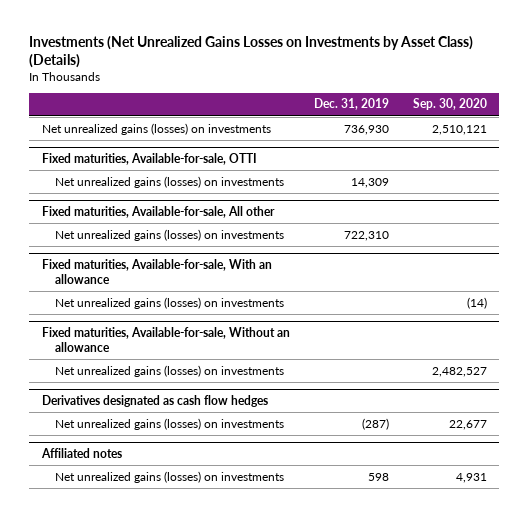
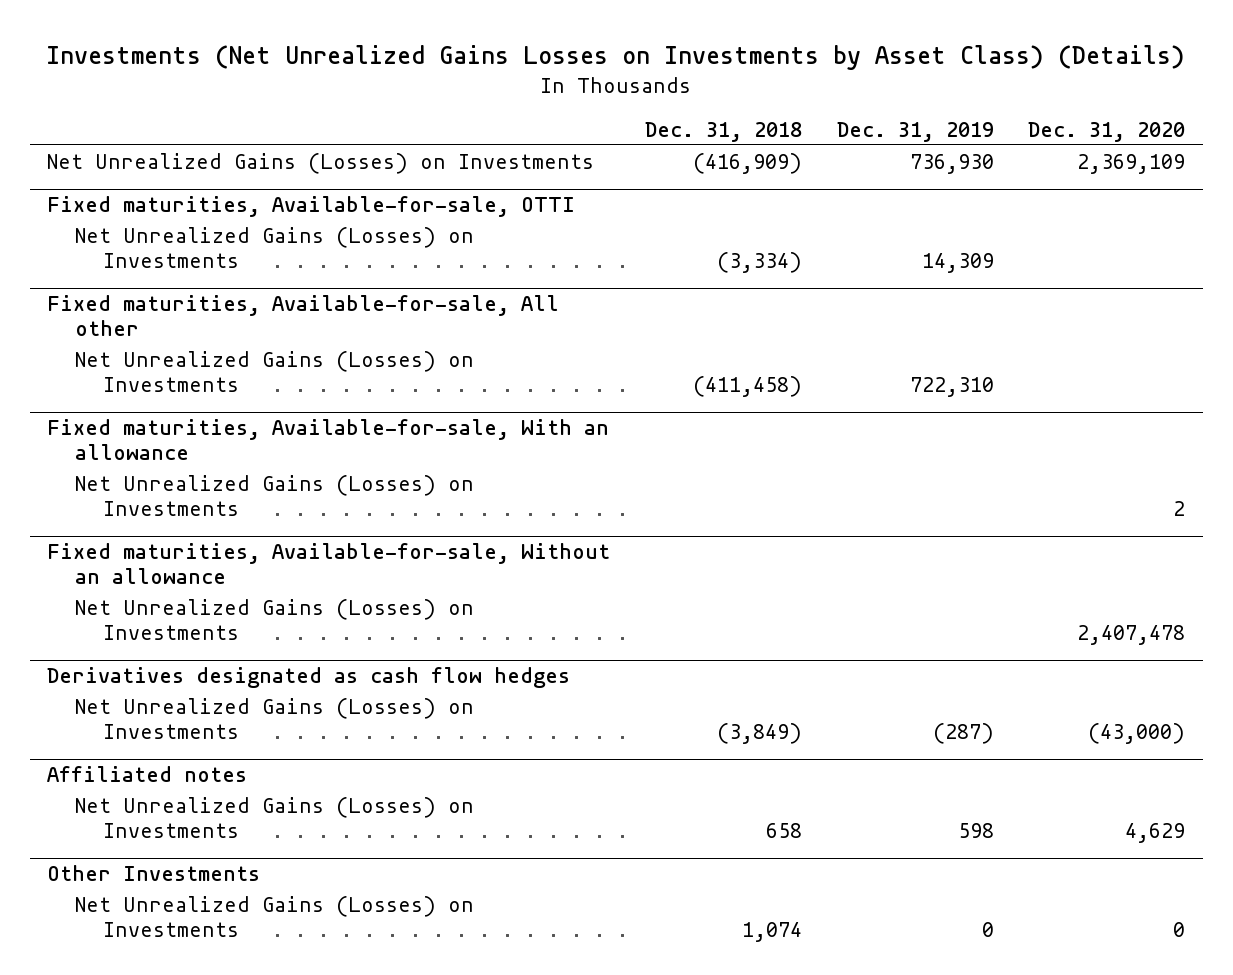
- | Dec. 31, 2019 | Sep. 30, 2020
+ | Dec. 31, 2018 | Dec. 31, 2019 | Dec. 31, 2020
- Net unrealized gains (losses) on investments | 736,930 | 2,510,121
+ Net Unrealized Gains (Losses) on Investments | (416,909) | 736,930 | 2,369,109
@ Fixed maturities, Available-for-sale, OTTI
- Net unrealized gains (losses) on investments | 14,309 |
+ Net Unrealized Gains (Losses) on Investments | (3,334) | 14,309 |
@ Fixed maturities, Available-for-sale, All other
- Net unrealized gains (losses) on investments | 722,310 |
+ Net Unrealized Gains (Losses) on Investments | (411,458) | 722,310 |
@ Fixed maturities, Available-for-sale, With an allowance
- Net unrealized gains (losses) on investments | | (14)
+ Net Unrealized Gains (Losses) on Investments | | | 2
@ Fixed maturities, Available-for-sale, Without an allowance
- Net unrealized gains (losses) on investments | | 2,482,527
+ Net Unrealized Gains (Losses) on Investments | | | 2,407,478
@ Derivatives designated as cash flow hedges
- Net unrealized gains (losses) on investments | (287) | 22,677
+ Net Unrealized Gains (Losses) on Investments | (3,849) | (287) | (43,000)
@ Affiliated notes
- Net unrealized gains (losses) on investments | 598 | 4,931
+ Net Unrealized Gains (Losses) on Investments | 658 | 598 | 4,629
+ Other Investments
+ Net Unrealized Gains (Losses) on Investments | 1,074 | 0 | 0

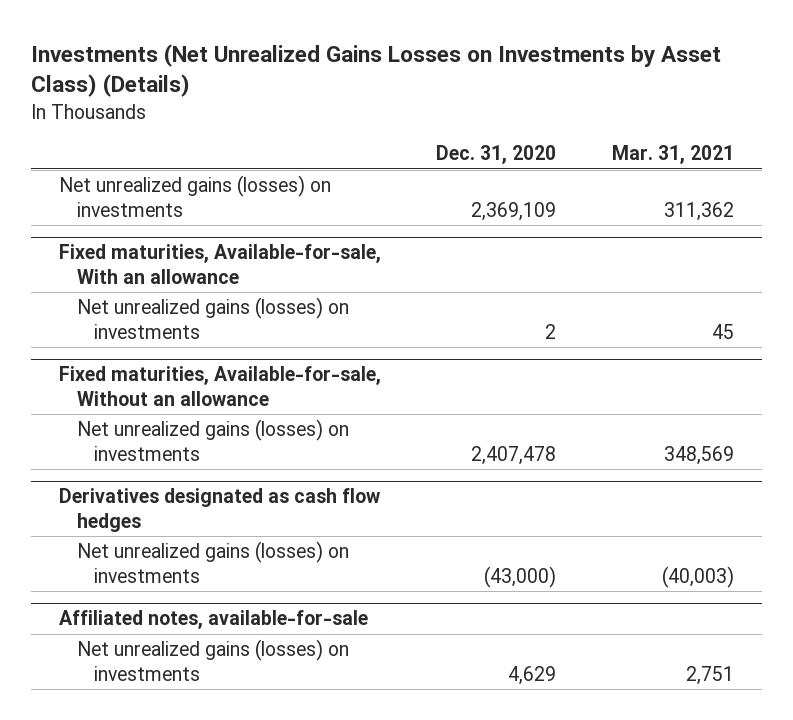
- | Dec. 31, 2018 | Dec. 31, 2019 | Dec. 31, 2020
+ | Dec. 31, 2020 | Mar. 31, 2021
- Net Unrealized Gains (Losses) on Investments | (416,909) | 736,930 | 2,369,109
- Fixed maturities, Available-for-sale, OTTI
- Net Unrealized Gains (Losses) on Investments | (3,334) | 14,309 |
- Fixed maturities, Available-for-sale, All other
- Net Unrealized Gains (Losses) on Investments | (411,458) | 722,310 |
+ Net unrealized gains (losses) on investments | 2,369,109 | 311,362
@ Fixed maturities, Available-for-sale, With an allowance
- Net Unrealized Gains (Losses) on Investments | | | 2
+ Net unrealized gains (losses) on investments | 2 | 45
@ Fixed maturities, Available-for-sale, Without an allowance
- Net Unrealized Gains (Losses) on Investments | | | 2,407,478
+ Net unrealized gains (losses) on investments | 2,407,478 | 348,569
@ Derivatives designated as cash flow hedges
- Net Unrealized Gains (Losses) on Investments | (3,849) | (287) | (43,000)
- Affiliated notes
- Net Unrealized Gains (Losses) on Investments | 658 | 598 | 4,629
- Other Investments
- Net Unrealized Gains (Losses) on Investments | 1,074 | 0 | 0
@ Derivatives designated as cash flow hedges
+ Net unrealized gains (losses) on investments | (43,000) | (40,003)
+ Affiliated notes, available-for-sale
+ Net unrealized gains (losses) on investments | 4,629 | 2,751

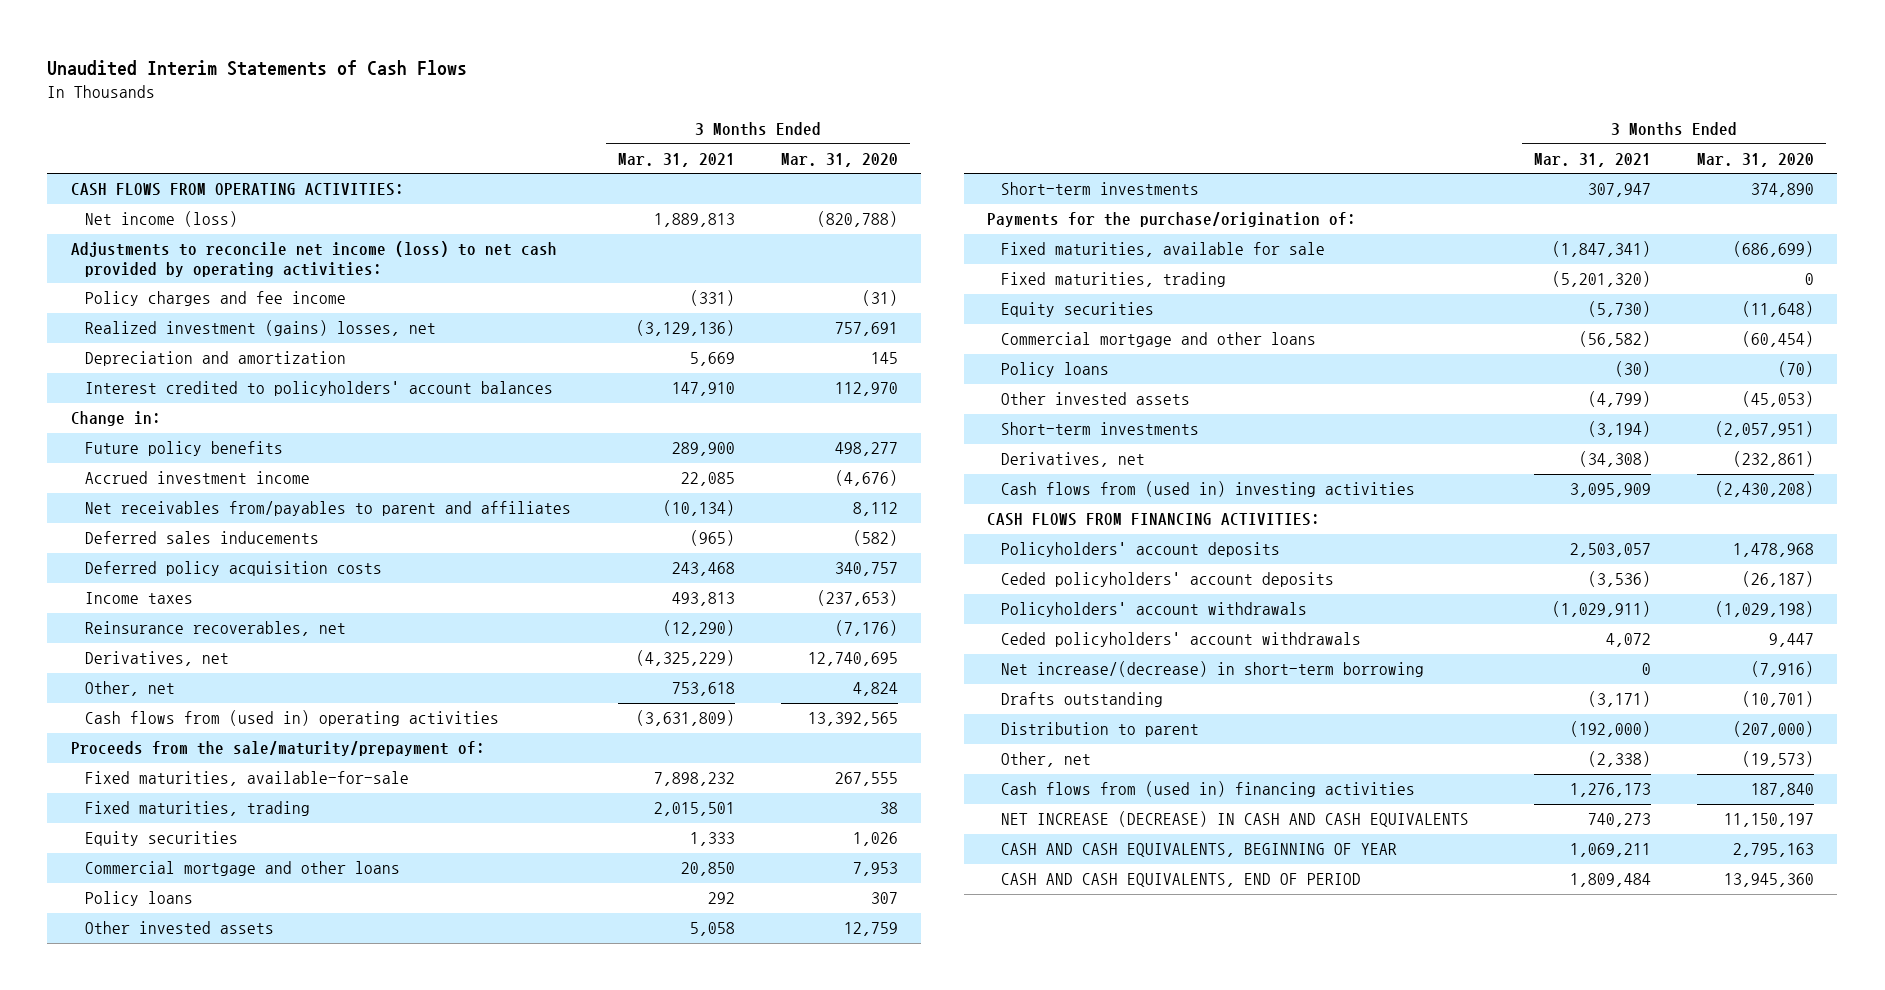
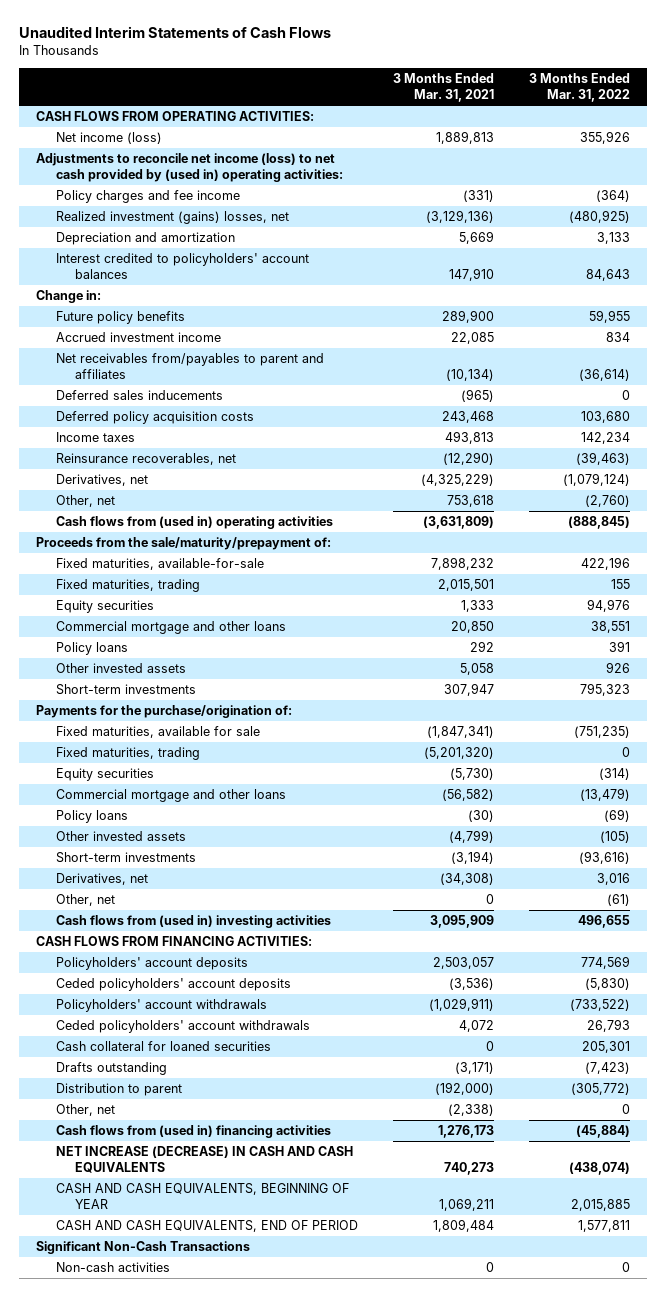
- | 3 Months Ended Mar. 31, 2021 | 3 Months Ended Mar. 31, 2020
+ | 3 Months Ended Mar. 31, 2021 | 3 Months Ended Mar. 31, 2022
- Adjustments to reconcile net income (loss) to net cash provided by operating activities:
+ Adjustments to reconcile net income (loss) to net cash provided by (used in) operating activities:
+ Other, net | 0 | (61)
- Net increase/(decrease) in short-term borrowing | 0 | (7,916)
+ Cash collateral for loaned securities | 0 | 205,301
+ Significant Non-Cash Transactions
+ Non-cash activities | 0 | 0

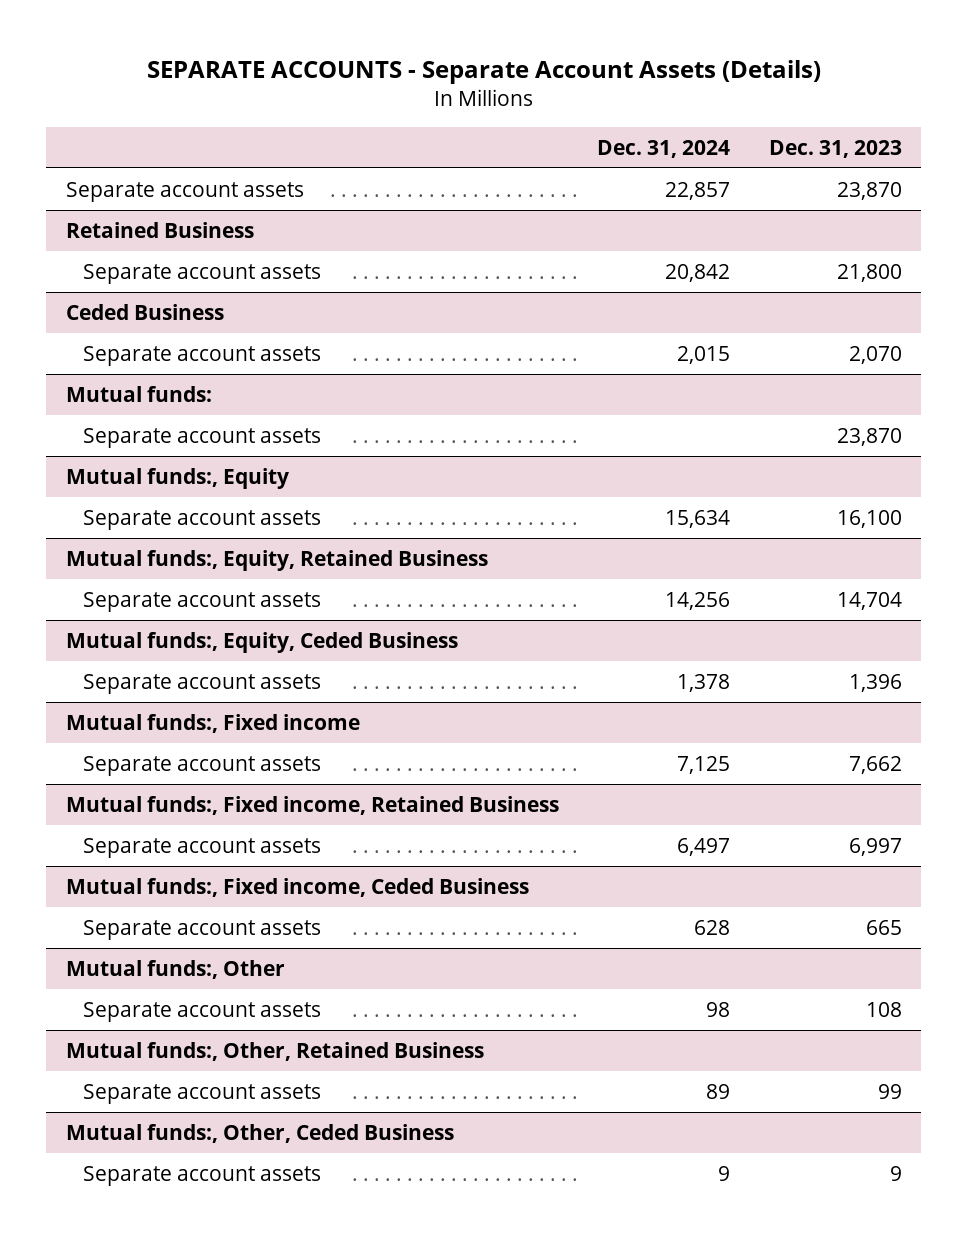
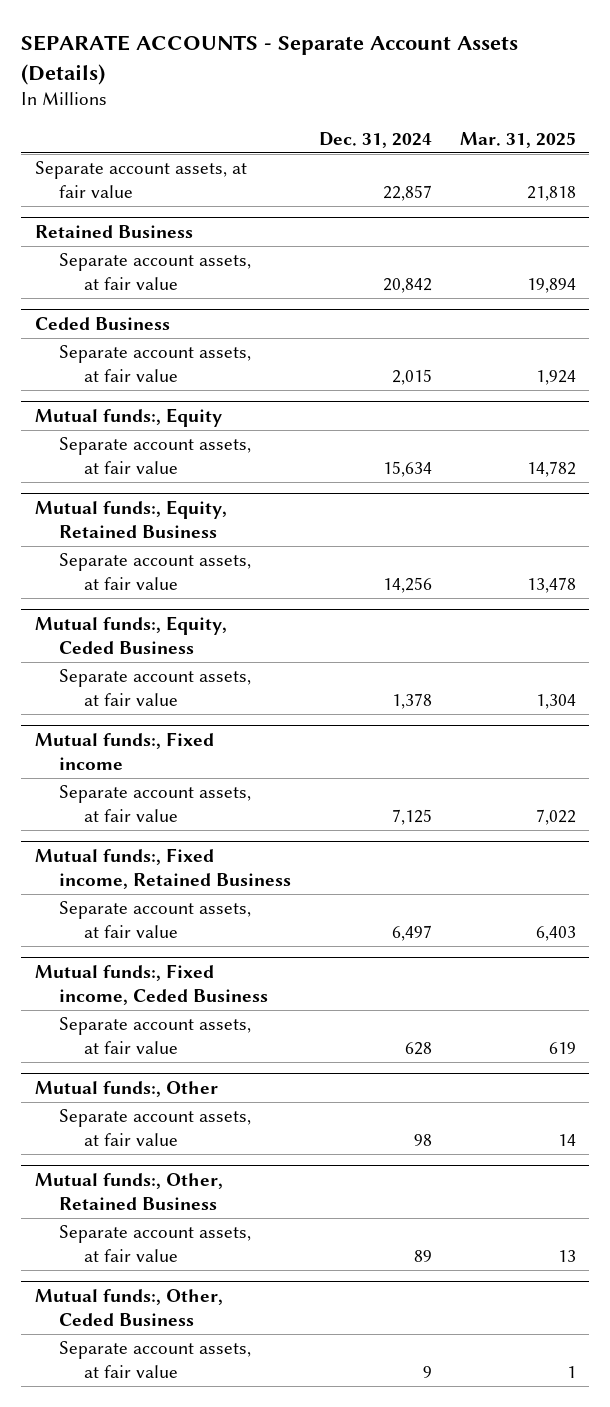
- | Dec. 31, 2024 | Dec. 31, 2023
+ | Dec. 31, 2024 | Mar. 31, 2025
- Separate account assets | 22,857 | 23,870
+ Separate account assets, at fair value | 22,857 | 21,818
@ Retained Business
- Separate account assets | 20,842 | 21,800
+ Separate account assets, at fair value | 20,842 | 19,894
@ Ceded Business
- Separate account assets | 2,015 | 2,070
- Mutual funds:
- Separate account assets | | 23,870
@ Ceded Business
+ Separate account assets, at fair value | 2,015 | 1,924
@ Mutual funds:, Equity
- Separate account assets | 15,634 | 16,100
+ Separate account assets, at fair value | 15,634 | 14,782
@ Mutual funds:, Equity, Retained Business
- Separate account assets | 14,256 | 14,704
+ Separate account assets, at fair value | 14,256 | 13,478
@ Mutual funds:, Equity, Ceded Business
- Separate account assets | 1,378 | 1,396
+ Separate account assets, at fair value | 1,378 | 1,304
@ Mutual funds:, Fixed income
- Separate account assets | 7,125 | 7,662
+ Separate account assets, at fair value | 7,125 | 7,022
@ Mutual funds:, Fixed income, Retained Business
- Separate account assets | 6,497 | 6,997
+ Separate account assets, at fair value | 6,497 | 6,403
@ Mutual funds:, Fixed income, Ceded Business
- Separate account assets | 628 | 665
+ Separate account assets, at fair value | 628 | 619
@ Mutual funds:, Other
- Separate account assets | 98 | 108
+ Separate account assets, at fair value | 98 | 14
@ Mutual funds:, Other, Retained Business
- Separate account assets | 89 | 99
+ Separate account assets, at fair value | 89 | 13
@ Mutual funds:, Other, Ceded Business
- Separate account assets | 9 | 9
+ Separate account assets, at fair value | 9 | 1

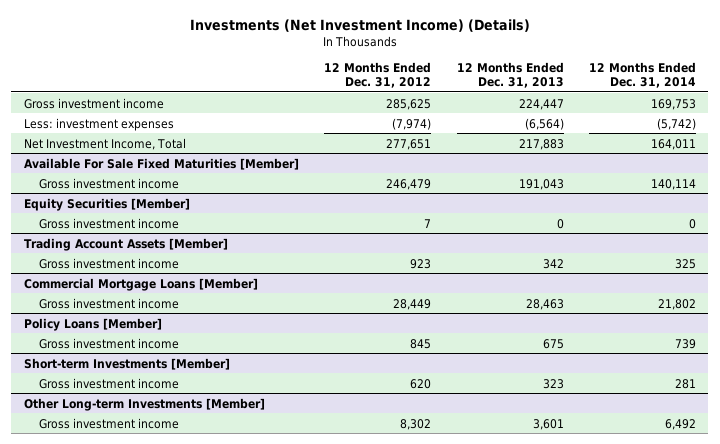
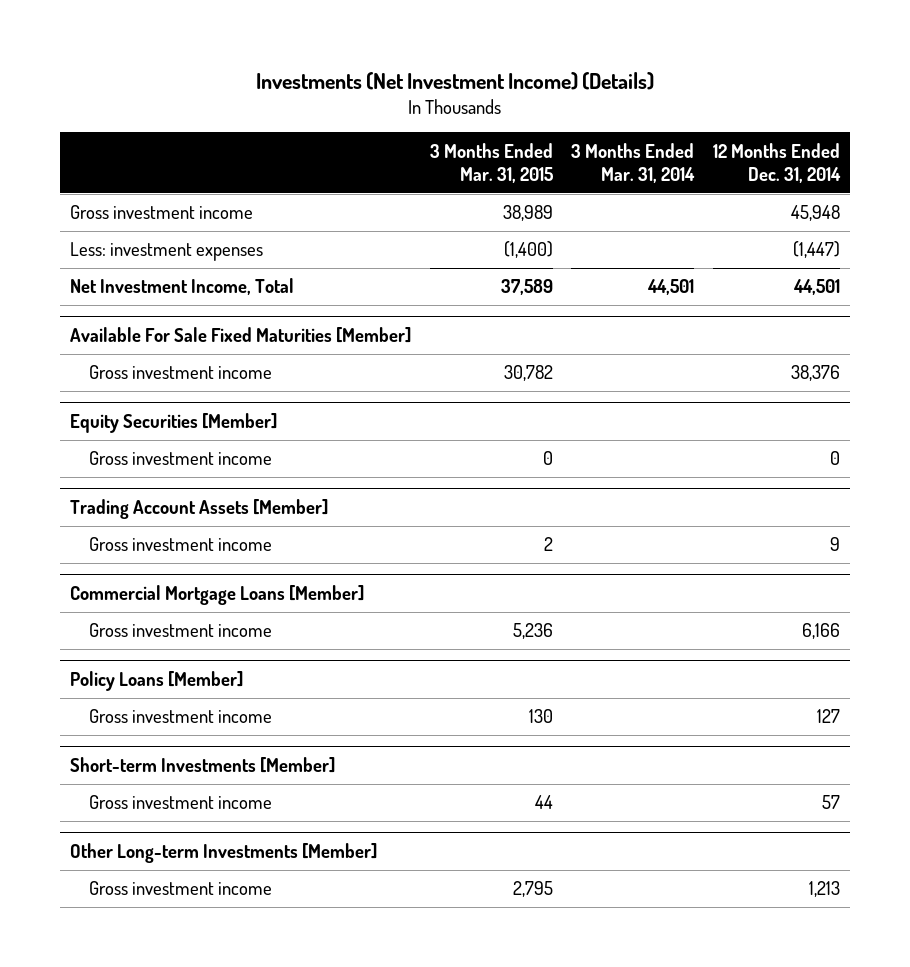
- | 12 Months Ended Dec. 31, 2012 | 12 Months Ended Dec. 31, 2013 | 12 Months Ended Dec. 31, 2014
+ | 3 Months Ended Mar. 31, 2015 | 3 Months Ended Mar. 31, 2014 | 12 Months Ended Dec. 31, 2014
- Gross investment income | 285,625 | 224,447 | 169,753
- Less: investment expenses | (7,974) | (6,564) | (5,742)
- Net Investment Income, Total | 277,651 | 217,883 | 164,011
+ Gross investment income | 38,989 | | 45,948
+ Less: investment expenses | (1,400) | | (1,447)
+ Net Investment Income, Total | 37,589 | 44,501 | 44,501
@ Available For Sale Fixed Maturities [Member]
- Gross investment income | 246,479 | 191,043 | 140,114
+ Gross investment income | 30,782 | | 38,376
@ Trading Account Assets [Member]
- Gross investment income | 923 | 342 | 325
+ Gross investment income | 2 | | 9
@ Commercial Mortgage Loans [Member]
- Gross investment income | 28,449 | 28,463 | 21,802
+ Gross investment income | 5,236 | | 6,166
@ Policy Loans [Member]
- Gross investment income | 845 | 675 | 739
+ Gross investment income | 130 | | 127
@ Short-term Investments [Member]
- Gross investment income | 620 | 323 | 281
+ Gross investment income | 44 | | 57
@ Other Long-term Investments [Member]
- Gross investment income | 8,302 | 3,601 | 6,492
+ Gross investment income | 2,795 | | 1,213

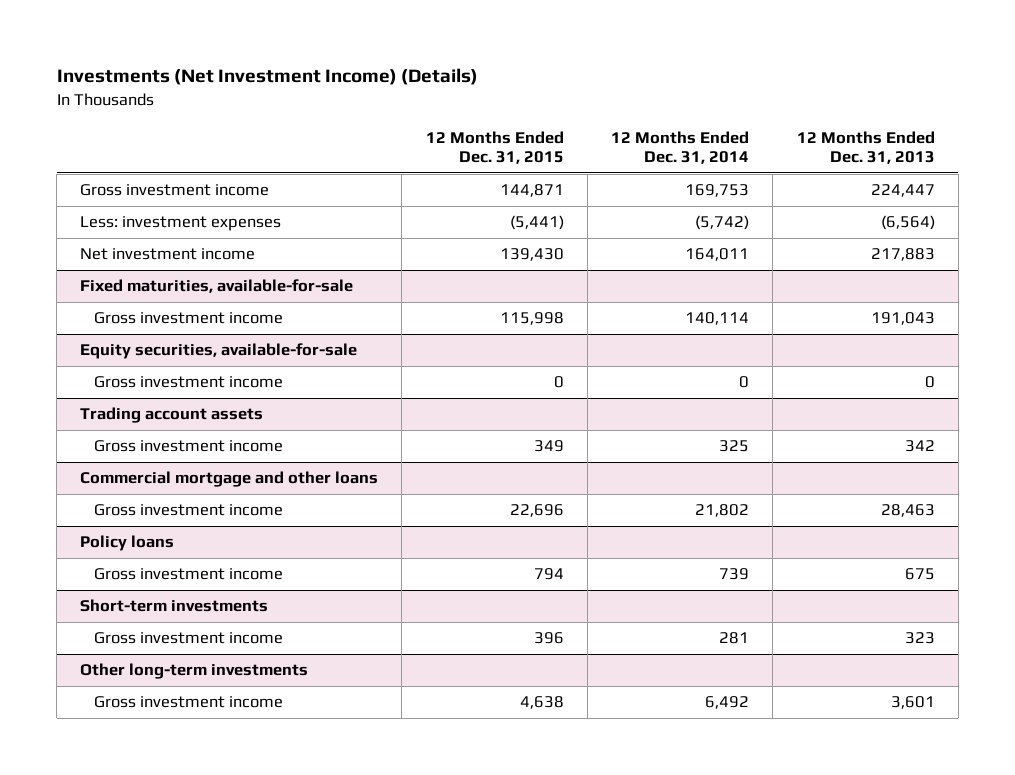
- | 3 Months Ended Mar. 31, 2015 | 3 Months Ended Mar. 31, 2014 | 12 Months Ended Dec. 31, 2014
+ | 12 Months Ended Dec. 31, 2015 | 12 Months Ended Dec. 31, 2014 | 12 Months Ended Dec. 31, 2013
- Gross investment income | 38,989 | | 45,948
- Less: investment expenses | (1,400) | | (1,447)
- Net Investment Income, Total | 37,589 | 44,501 | 44,501
- Available For Sale Fixed Maturities [Member]
- Gross investment income | 30,782 | | 38,376
- Equity Securities [Member]
+ Gross investment income | 144,871 | 169,753 | 224,447
+ Less: investment expenses | (5,441) | (5,742) | (6,564)
+ Net investment income | 139,430 | 164,011 | 217,883
+ Fixed maturities, available-for-sale
+ Gross investment income | 115,998 | 140,114 | 191,043
+ Equity securities, available-for-sale
- Trading Account Assets [Member]
- Gross investment income | 2 | | 9
- Commercial Mortgage Loans [Member]
- Gross investment income | 5,236 | | 6,166
- Policy Loans [Member]
- Gross investment income | 130 | | 127
- Short-term Investments [Member]
- Gross investment income | 44 | | 57
- Other Long-term Investments [Member]
- Gross investment income | 2,795 | | 1,213
+ Trading account assets
+ Gross investment income | 349 | 325 | 342
+ Commercial mortgage and other loans
+ Gross investment income | 22,696 | 21,802 | 28,463
+ Policy loans
+ Gross investment income | 794 | 739 | 675
+ Short-term investments
+ Gross investment income | 396 | 281 | 323
+ Other long-term investments
+ Gross investment income | 4,638 | 6,492 | 3,601

